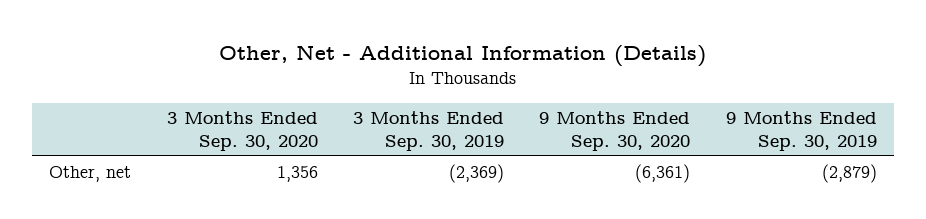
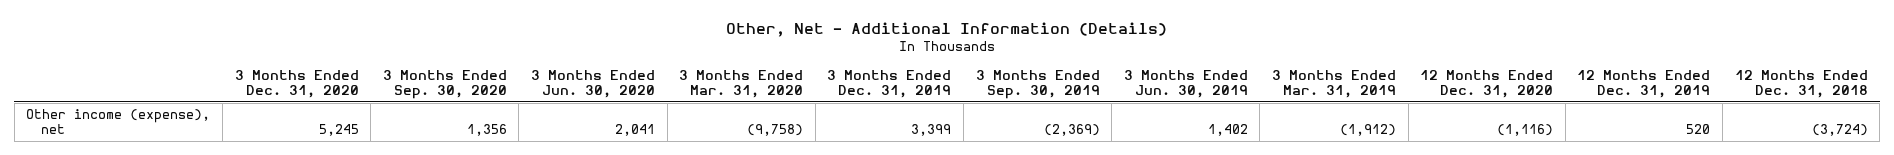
- | 3 Months Ended Sep. 30, 2020 | 3 Months Ended Sep. 30, 2019 | 9 Months Ended Sep. 30, 2020 | 9 Months Ended Sep. 30, 2019
+ | 3 Months Ended Dec. 31, 2020 | 3 Months Ended Sep. 30, 2020 | 3 Months Ended Jun. 30, 2020 | 3 Months Ended Mar. 31, 2020 | 3 Months Ended Dec. 31, 2019 | 3 Months Ended Sep. 30, 2019 | 3 Months Ended Jun. 30, 2019 | 3 Months Ended Mar. 31, 2019 | 12 Months Ended Dec. 31, 2020 | 12 Months Ended Dec. 31, 2019 | 12 Months Ended Dec. 31, 2018
- Other, net | 1,356 | (2,369) | (6,361) | (2,879)
+ Other income (expense), net | 5,245 | 1,356 | 2,041 | (9,758) | 3,399 | (2,369) | 1,402 | (1,912) | (1,116) | 520 | (3,724)

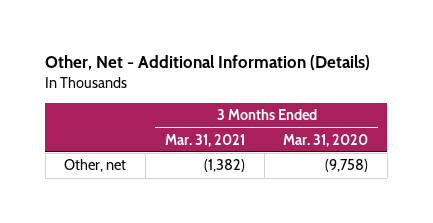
- | 3 Months Ended Dec. 31, 2020 | 3 Months Ended Sep. 30, 2020 | 3 Months Ended Jun. 30, 2020 | 3 Months Ended Mar. 31, 2020 | 3 Months Ended Dec. 31, 2019 | 3 Months Ended Sep. 30, 2019 | 3 Months Ended Jun. 30, 2019 | 3 Months Ended Mar. 31, 2019 | 12 Months Ended Dec. 31, 2020 | 12 Months Ended Dec. 31, 2019 | 12 Months Ended Dec. 31, 2018
+ | 3 Months Ended Mar. 31, 2021 | 3 Months Ended Mar. 31, 2020
- Other income (expense), net | 5,245 | 1,356 | 2,041 | (9,758) | 3,399 | (2,369) | 1,402 | (1,912) | (1,116) | 520 | (3,724)
+ Other, net | (1,382) | (9,758)

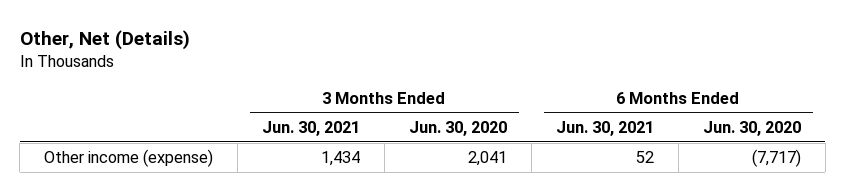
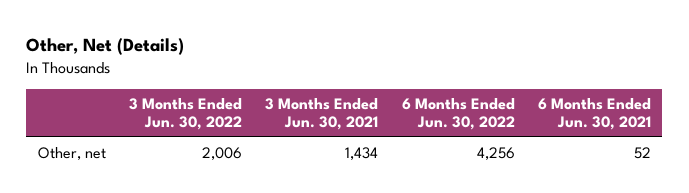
- | 3 Months Ended Jun. 30, 2021 | 3 Months Ended Jun. 30, 2020 | 6 Months Ended Jun. 30, 2021 | 6 Months Ended Jun. 30, 2020
+ | 3 Months Ended Jun. 30, 2022 | 3 Months Ended Jun. 30, 2021 | 6 Months Ended Jun. 30, 2022 | 6 Months Ended Jun. 30, 2021
- Other income (expense) | 1,434 | 2,041 | 52 | (7,717)
+ Other, net | 2,006 | 1,434 | 4,256 | 52

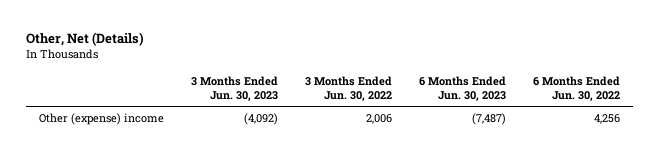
- | 3 Months Ended Jun. 30, 2022 | 3 Months Ended Jun. 30, 2021 | 6 Months Ended Jun. 30, 2022 | 6 Months Ended Jun. 30, 2021
+ | 3 Months Ended Jun. 30, 2023 | 3 Months Ended Jun. 30, 2022 | 6 Months Ended Jun. 30, 2023 | 6 Months Ended Jun. 30, 2022
- Other, net | 2,006 | 1,434 | 4,256 | 52
+ Other (expense) income | (4,092) | 2,006 | (7,487) | 4,256

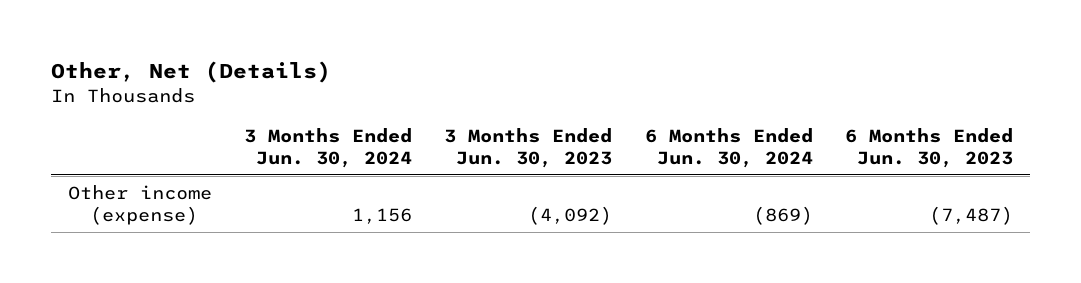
- | 3 Months Ended Jun. 30, 2023 | 3 Months Ended Jun. 30, 2022 | 6 Months Ended Jun. 30, 2023 | 6 Months Ended Jun. 30, 2022
+ | 3 Months Ended Jun. 30, 2024 | 3 Months Ended Jun. 30, 2023 | 6 Months Ended Jun. 30, 2024 | 6 Months Ended Jun. 30, 2023
- Other (expense) income | (4,092) | 2,006 | (7,487) | 4,256
+ Other income (expense) | 1,156 | (4,092) | (869) | (7,487)

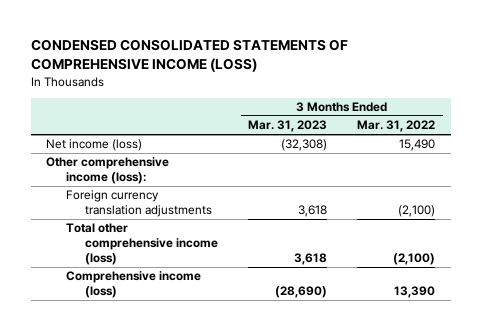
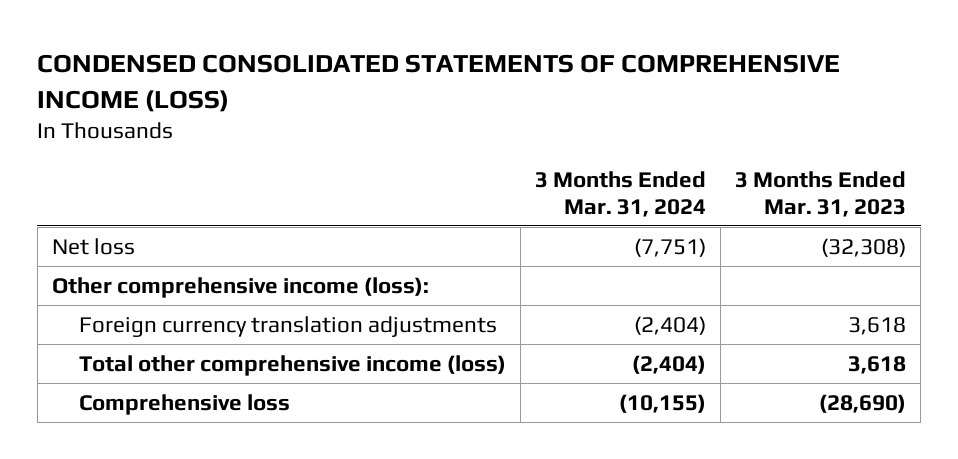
- | 3 Months Ended Mar. 31, 2023 | 3 Months Ended Mar. 31, 2022
+ | 3 Months Ended Mar. 31, 2024 | 3 Months Ended Mar. 31, 2023
- Net income (loss) | (32,308) | 15,490
+ Net loss | (7,751) | (32,308)
- Comprehensive income (loss) | (28,690) | 13,390
+ Comprehensive loss | (10,155) | (28,690)

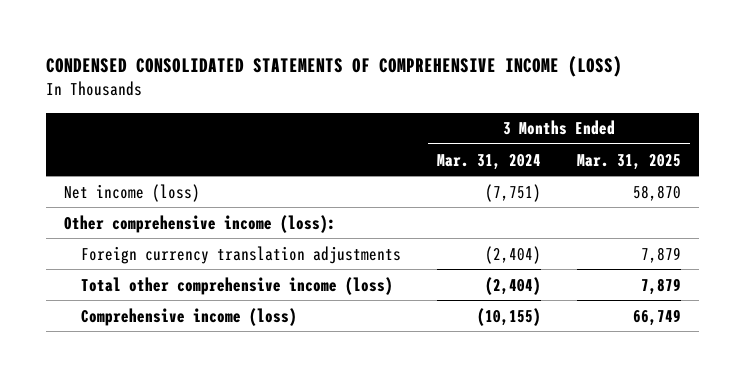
- | 3 Months Ended Mar. 31, 2024 | 3 Months Ended Mar. 31, 2023
+ | 3 Months Ended Mar. 31, 2024 | 3 Months Ended Mar. 31, 2025
- Net loss | (7,751) | (32,308)
+ Net income (loss) | (7,751) | 58,870
- Comprehensive loss | (10,155) | (28,690)
+ Comprehensive income (loss) | (10,155) | 66,749

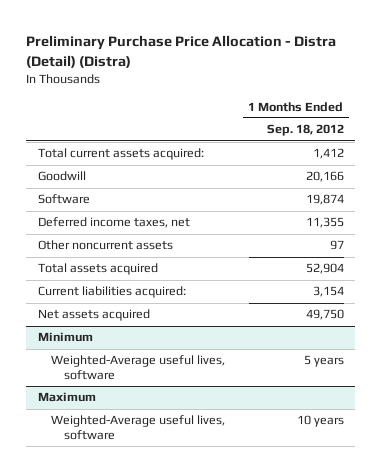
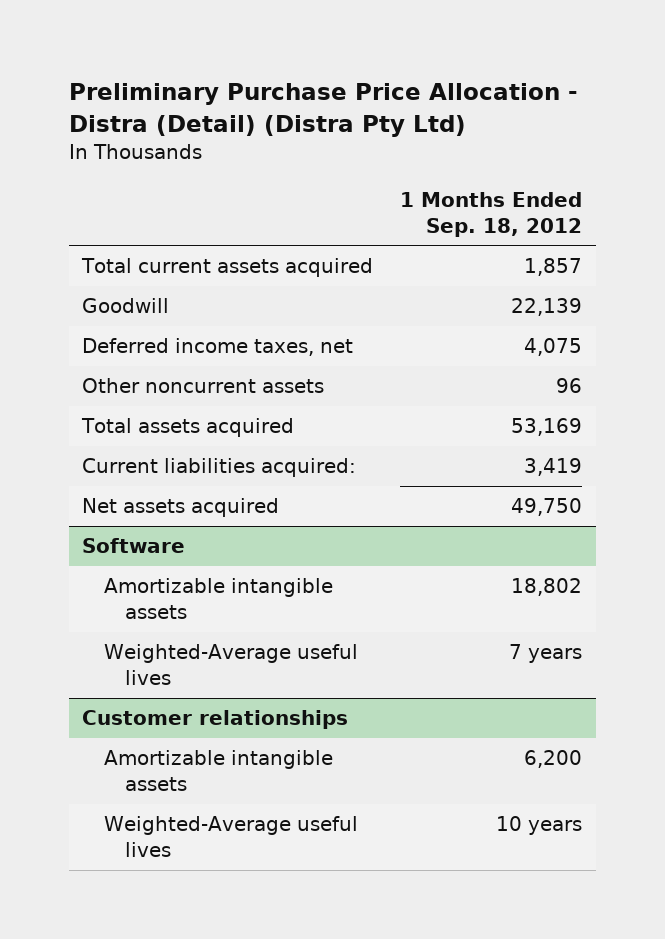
- Preliminary Purchase Price Allocation - Distra (Detail) (Distra)
+ Preliminary Purchase Price Allocation - Distra (Detail) (Distra Pty Ltd)
- Total current assets acquired: | 1,412
- Goodwill | 20,166
- Software | 19,874
- Deferred income taxes, net | 11,355
- Other noncurrent assets | 97
- Total assets acquired | 52,904
- Current liabilities acquired: | 3,154
+ Total current assets acquired | 1,857
+ Goodwill | 22,139
+ Deferred income taxes, net | 4,075
+ Other noncurrent assets | 96
+ Total assets acquired | 53,169
+ Current liabilities acquired: | 3,419
- Minimum
- Weighted-Average useful lives, software | 5 years
- Maximum
- Weighted-Average useful lives, software | 10 years
+ Software
+ Amortizable intangible assets | 18,802
+ Weighted-Average useful lives | 7 years
+ Customer relationships
+ Amortizable intangible assets | 6,200
+ Weighted-Average useful lives | 10 years

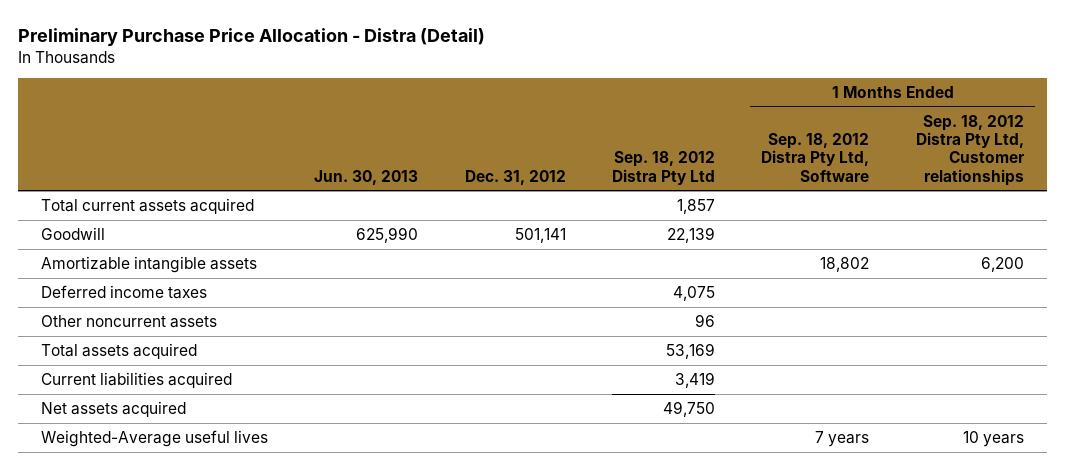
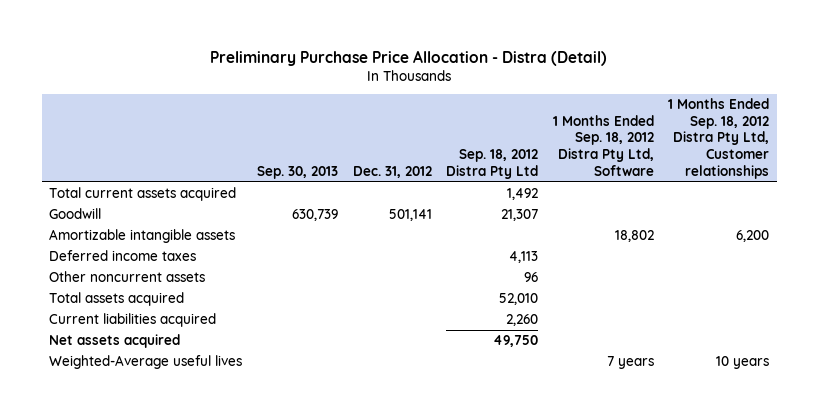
- | Jun. 30, 2013 | Dec. 31, 2012 | Sep. 18, 2012 Distra Pty Ltd | 1 Months Ended Sep. 18, 2012 Distra Pty Ltd, Software | 1 Months Ended Sep. 18, 2012 Distra Pty Ltd, Customer relationships
+ | Sep. 30, 2013 | Dec. 31, 2012 | Sep. 18, 2012 Distra Pty Ltd | 1 Months Ended Sep. 18, 2012 Distra Pty Ltd, Software | 1 Months Ended Sep. 18, 2012 Distra Pty Ltd, Customer relationships
- Total current assets acquired | | | 1,857 | |
- Goodwill | 625,990 | 501,141 | 22,139 | |
+ Total current assets acquired | | | 1,492 | |
+ Goodwill | 630,739 | 501,141 | 21,307 | |
- Deferred income taxes | | | 4,075 | |
+ Deferred income taxes | | | 4,113 | |
- Total assets acquired | | | 53,169 | |
- Current liabilities acquired | | | 3,419 | |
+ Total assets acquired | | | 52,010 | |
+ Current liabilities acquired | | | 2,260 | |

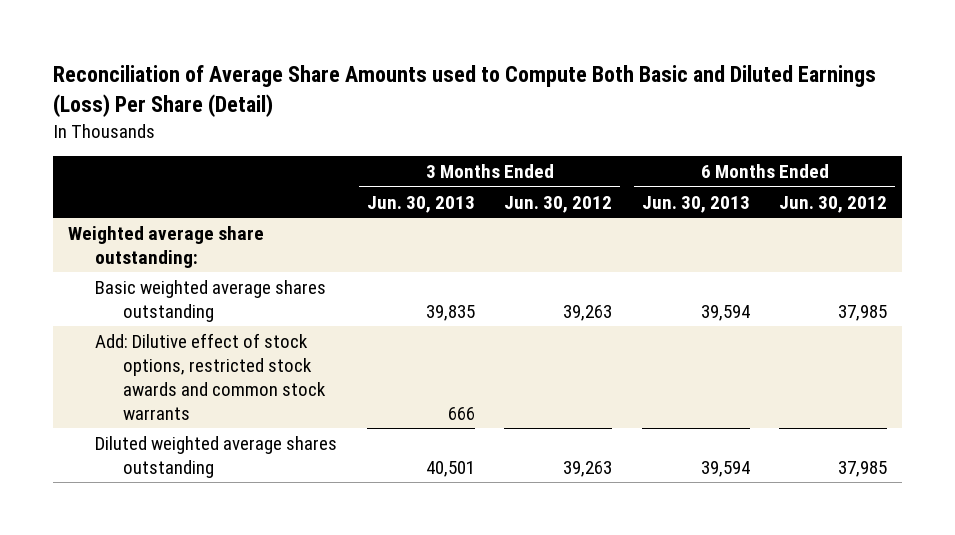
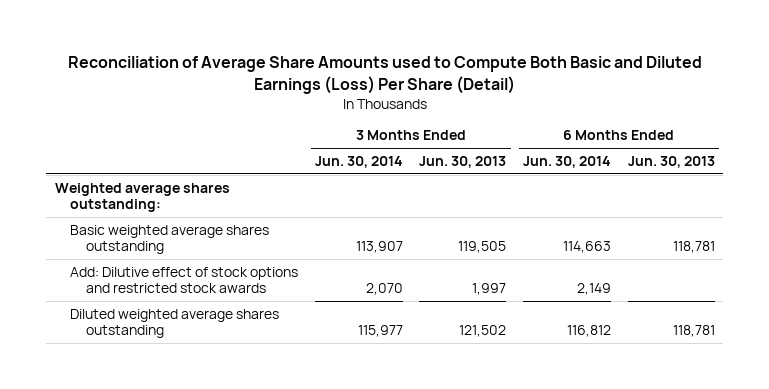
- | 3 Months Ended Jun. 30, 2013 | 3 Months Ended Jun. 30, 2012 | 6 Months Ended Jun. 30, 2013 | 6 Months Ended Jun. 30, 2012
+ | 3 Months Ended Jun. 30, 2014 | 3 Months Ended Jun. 30, 2013 | 6 Months Ended Jun. 30, 2014 | 6 Months Ended Jun. 30, 2013
- Weighted average share outstanding:
- Basic weighted average shares outstanding | 39,835 | 39,263 | 39,594 | 37,985
- Add: Dilutive effect of stock options, restricted stock awards and common stock warrants | 666 | | |
- Diluted weighted average shares outstanding | 40,501 | 39,263 | 39,594 | 37,985
+ Weighted average shares outstanding:
+ Basic weighted average shares outstanding | 113,907 | 119,505 | 114,663 | 118,781
+ Add: Dilutive effect of stock options and restricted stock awards | 2,070 | 1,997 | 2,149 |
+ Diluted weighted average shares outstanding | 115,977 | 121,502 | 116,812 | 118,781

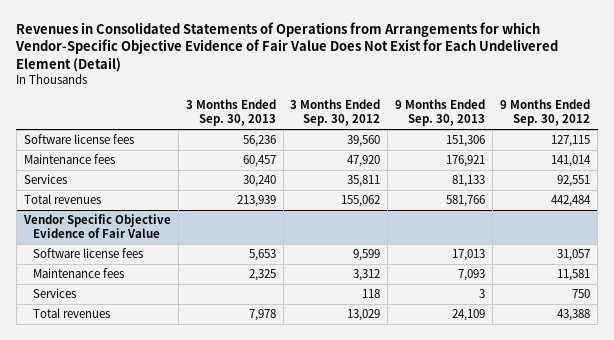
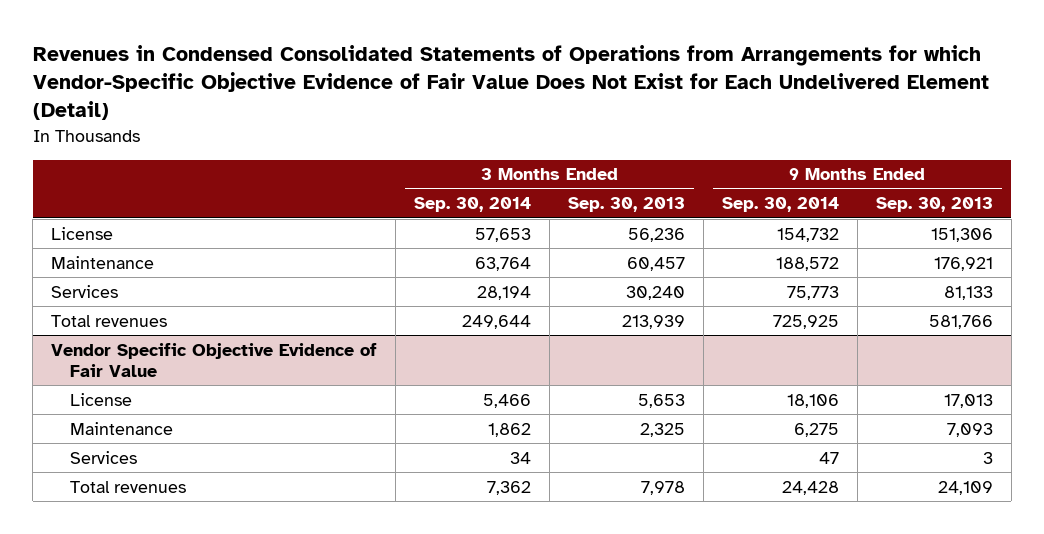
- Revenues in Consolidated Statements of Operations from Arrangements for which Vendor-Specific Objective Evidence of Fair Value Does Not Exist for Each Undelivered Element (Detail)
+ Revenues in Condensed Consolidated Statements of Operations from Arrangements for which Vendor-Specific Objective Evidence of Fair Value Does Not Exist for Each Undelivered Element (Detail)
- | 3 Months Ended Sep. 30, 2013 | 3 Months Ended Sep. 30, 2012 | 9 Months Ended Sep. 30, 2013 | 9 Months Ended Sep. 30, 2012
+ | 3 Months Ended Sep. 30, 2014 | 3 Months Ended Sep. 30, 2013 | 9 Months Ended Sep. 30, 2014 | 9 Months Ended Sep. 30, 2013
- Software license fees | 56,236 | 39,560 | 151,306 | 127,115
- Maintenance fees | 60,457 | 47,920 | 176,921 | 141,014
+ License | 57,653 | 56,236 | 154,732 | 151,306
+ Maintenance | 63,764 | 60,457 | 188,572 | 176,921
@ Vendor Specific Objective Evidence of Fair Value
- Software license fees | 5,653 | 9,599 | 17,013 | 31,057
- Maintenance fees | 2,325 | 3,312 | 7,093 | 11,581
+ License | 5,466 | 5,653 | 18,106 | 17,013
+ Maintenance | 1,862 | 2,325 | 6,275 | 7,093

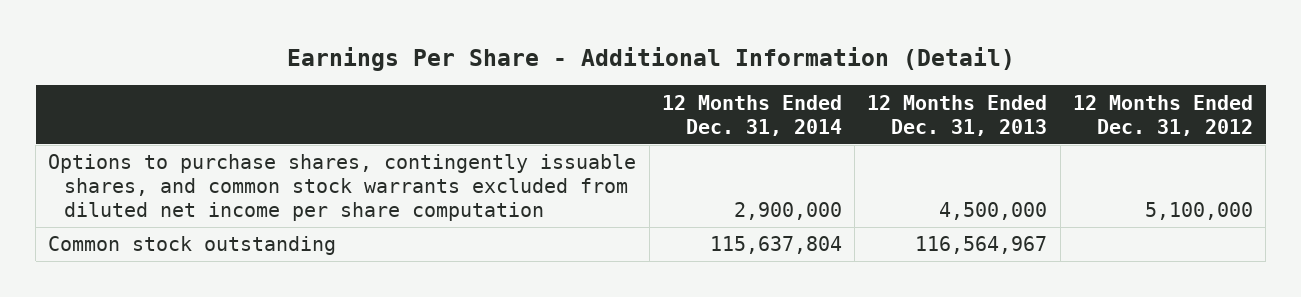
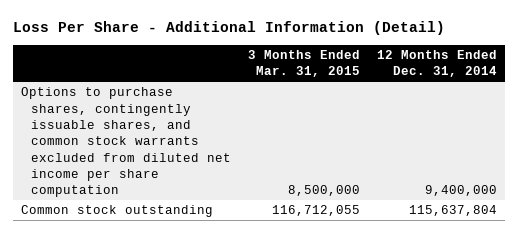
- Earnings Per Share - Additional Information (Detail)
+ Loss Per Share - Additional Information (Detail)
- | 12 Months Ended Dec. 31, 2014 | 12 Months Ended Dec. 31, 2013 | 12 Months Ended Dec. 31, 2012
+ | 3 Months Ended Mar. 31, 2015 | 12 Months Ended Dec. 31, 2014
- Options to purchase shares, contingently issuable shares, and common stock warrants excluded from diluted net income per share computation | 2,900,000 | 4,500,000 | 5,100,000
+ Options to purchase shares, contingently issuable shares, and common stock warrants excluded from diluted net income per share computation | 8,500,000 | 9,400,000

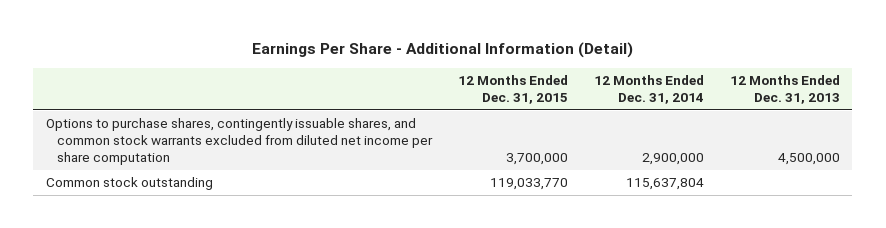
- Loss Per Share - Additional Information (Detail)
+ Earnings Per Share - Additional Information (Detail)
- | 3 Months Ended Mar. 31, 2015 | 12 Months Ended Dec. 31, 2014
+ | 12 Months Ended Dec. 31, 2015 | 12 Months Ended Dec. 31, 2014 | 12 Months Ended Dec. 31, 2013
- Options to purchase shares, contingently issuable shares, and common stock warrants excluded from diluted net income per share computation | 8,500,000 | 9,400,000
+ Options to purchase shares, contingently issuable shares, and common stock warrants excluded from diluted net income per share computation | 3,700,000 | 2,900,000 | 4,500,000

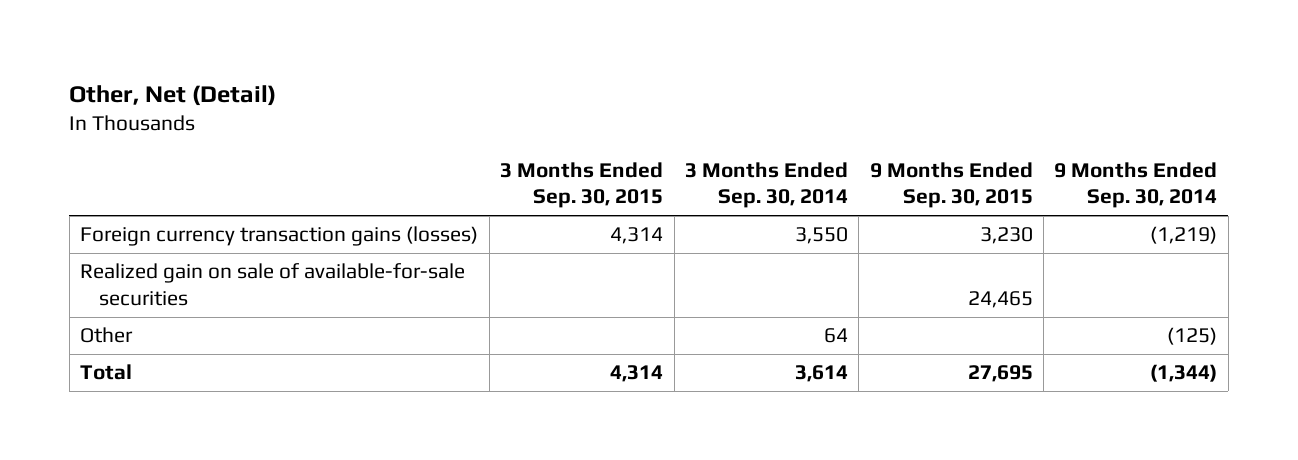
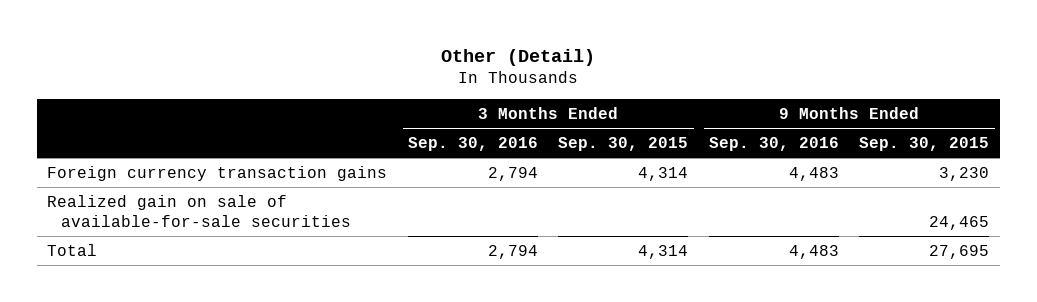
- Other, Net (Detail)
+ Other (Detail)
- | 3 Months Ended Sep. 30, 2015 | 3 Months Ended Sep. 30, 2014 | 9 Months Ended Sep. 30, 2015 | 9 Months Ended Sep. 30, 2014
+ | 3 Months Ended Sep. 30, 2016 | 3 Months Ended Sep. 30, 2015 | 9 Months Ended Sep. 30, 2016 | 9 Months Ended Sep. 30, 2015
- Foreign currency transaction gains (losses) | 4,314 | 3,550 | 3,230 | (1,219)
+ Foreign currency transaction gains | 2,794 | 4,314 | 4,483 | 3,230
- Other | | 64 | | (125)

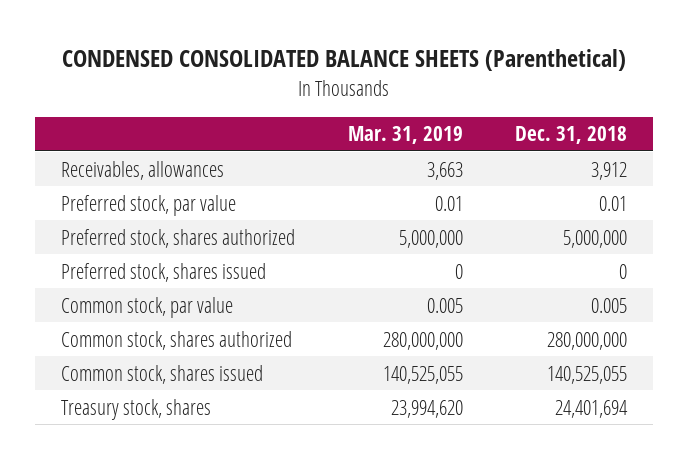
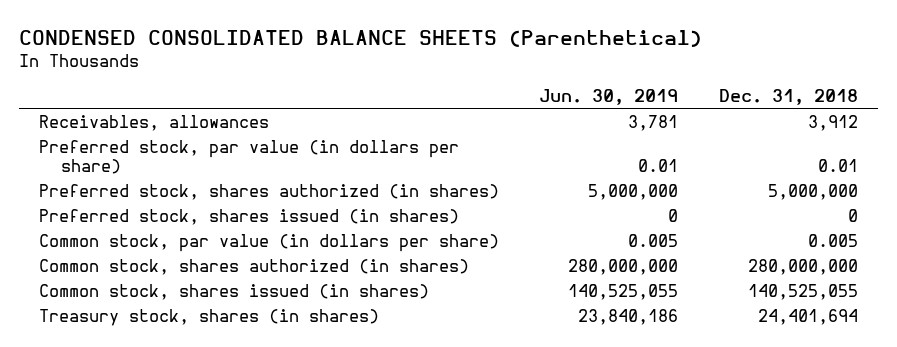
- | Mar. 31, 2019 | Dec. 31, 2018
+ | Jun. 30, 2019 | Dec. 31, 2018
- Preferred stock, par value | 0.01 | 0.01
- Preferred stock, shares authorized | 5,000,000 | 5,000,000
- Preferred stock, shares issued | 0 | 0
- Common stock, par value | 0.005 | 0.005
- Common stock, shares authorized | 280,000,000 | 280,000,000
- Common stock, shares issued | 140,525,055 | 140,525,055
- Treasury stock, shares | 23,994,620 | 24,401,694
+ Preferred stock, par value (in dollars per share) | 0.01 | 0.01
+ Preferred stock, shares authorized (in shares) | 5,000,000 | 5,000,000
+ Preferred stock, shares issued (in shares) | 0 | 0
+ Common stock, par value (in dollars per share) | 0.005 | 0.005
+ Common stock, shares authorized (in shares) | 280,000,000 | 280,000,000
+ Common stock, shares issued (in shares) | 140,525,055 | 140,525,055
+ Treasury stock, shares (in shares) | 23,840,186 | 24,401,694

